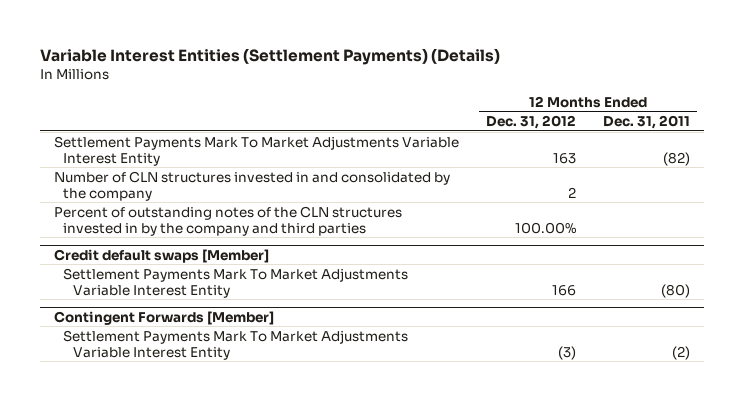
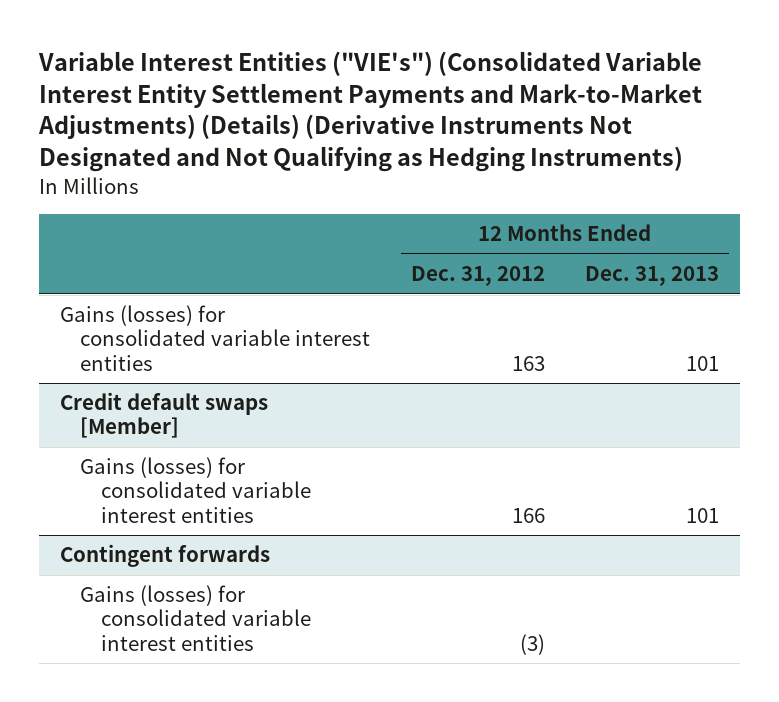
- Variable Interest Entities (Settlement Payments) (Details)
+ Variable Interest Entities ("VIE's") (Consolidated Variable Interest Entity Settlement Payments and Mark-to-Market Adjustments) (Details) (Derivative Instruments Not Designated and Not Qualifying as Hedging Instruments)
- | 12 Months Ended Dec. 31, 2012 | 12 Months Ended Dec. 31, 2011
+ | 12 Months Ended Dec. 31, 2012 | 12 Months Ended Dec. 31, 2013
- Settlement Payments Mark To Market Adjustments Variable Interest Entity | 163 | (82)
- Number of CLN structures invested in and consolidated by the company | 2 |
- Percent of outstanding notes of the CLN structures invested in by the company and third parties | 100.00% |
+ Gains (losses) for consolidated variable interest entities | 163 | 101
@ Credit default swaps [Member]
- Settlement Payments Mark To Market Adjustments Variable Interest Entity | 166 | (80)
- Contingent Forwards [Member]
- Settlement Payments Mark To Market Adjustments Variable Interest Entity | (3) | (2)
@ Credit default swaps [Member]
+ Gains (losses) for consolidated variable interest entities | 166 | 101
+ Contingent forwards
+ Gains (losses) for consolidated variable interest entities | (3) |

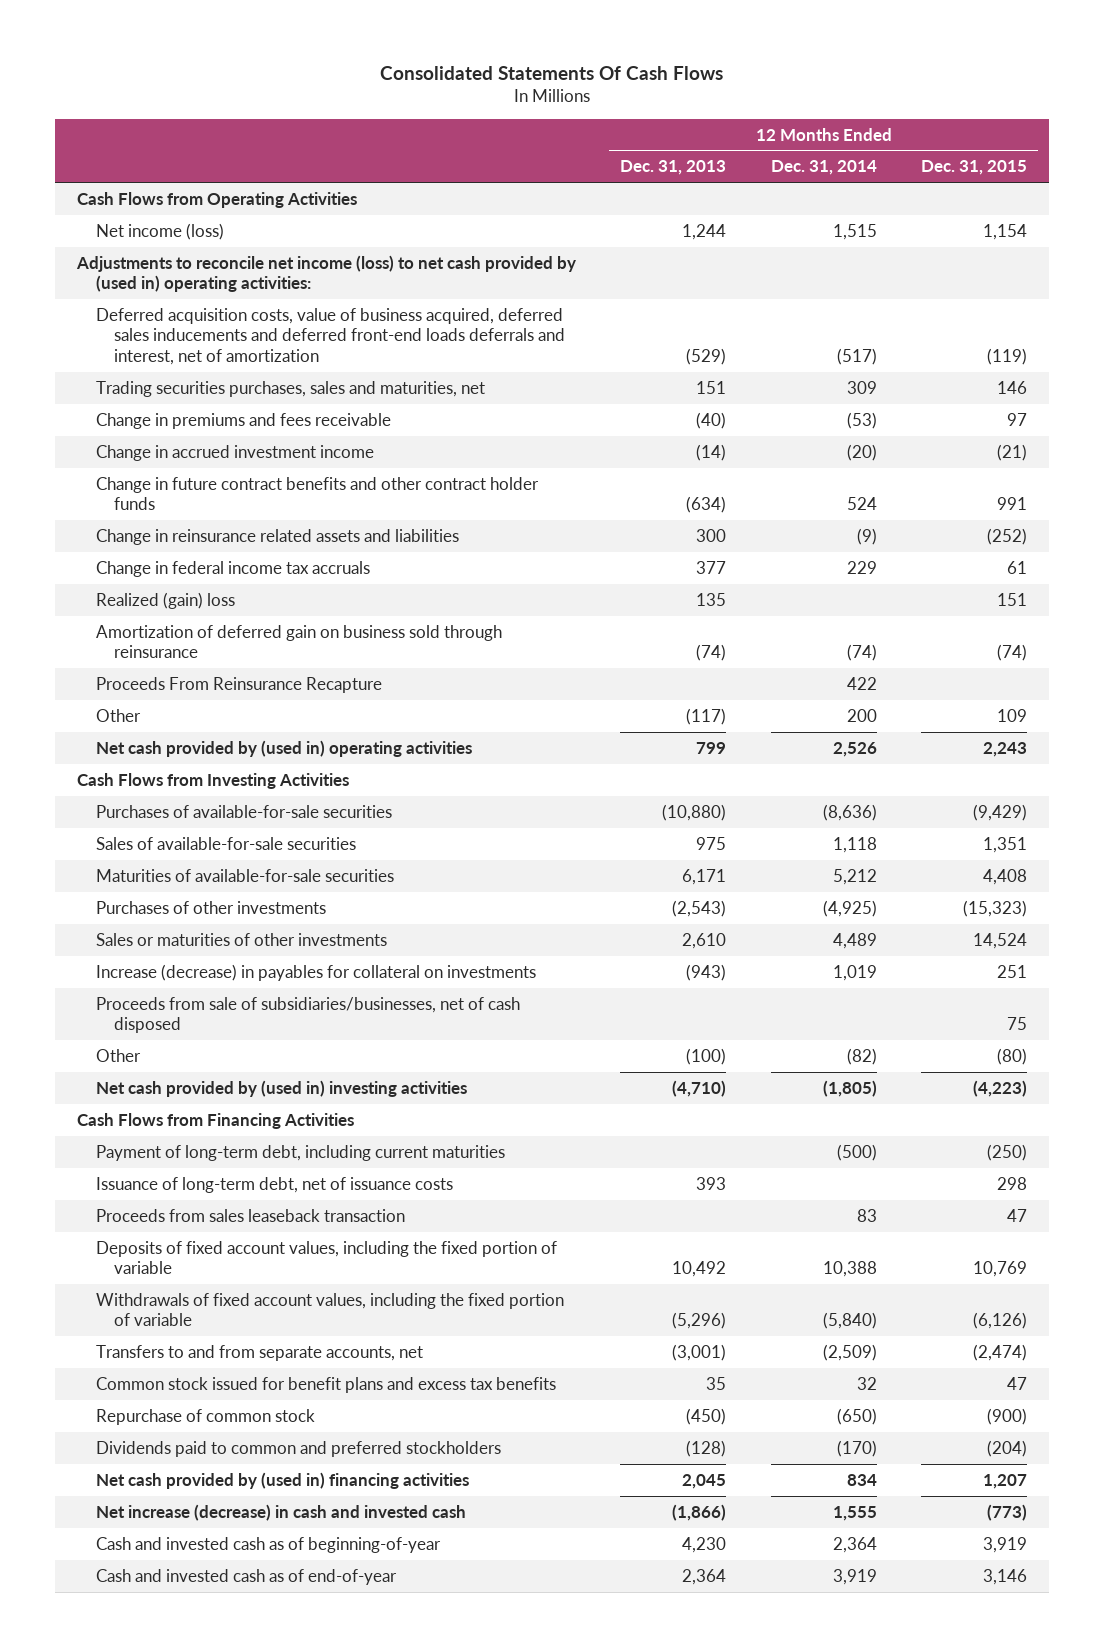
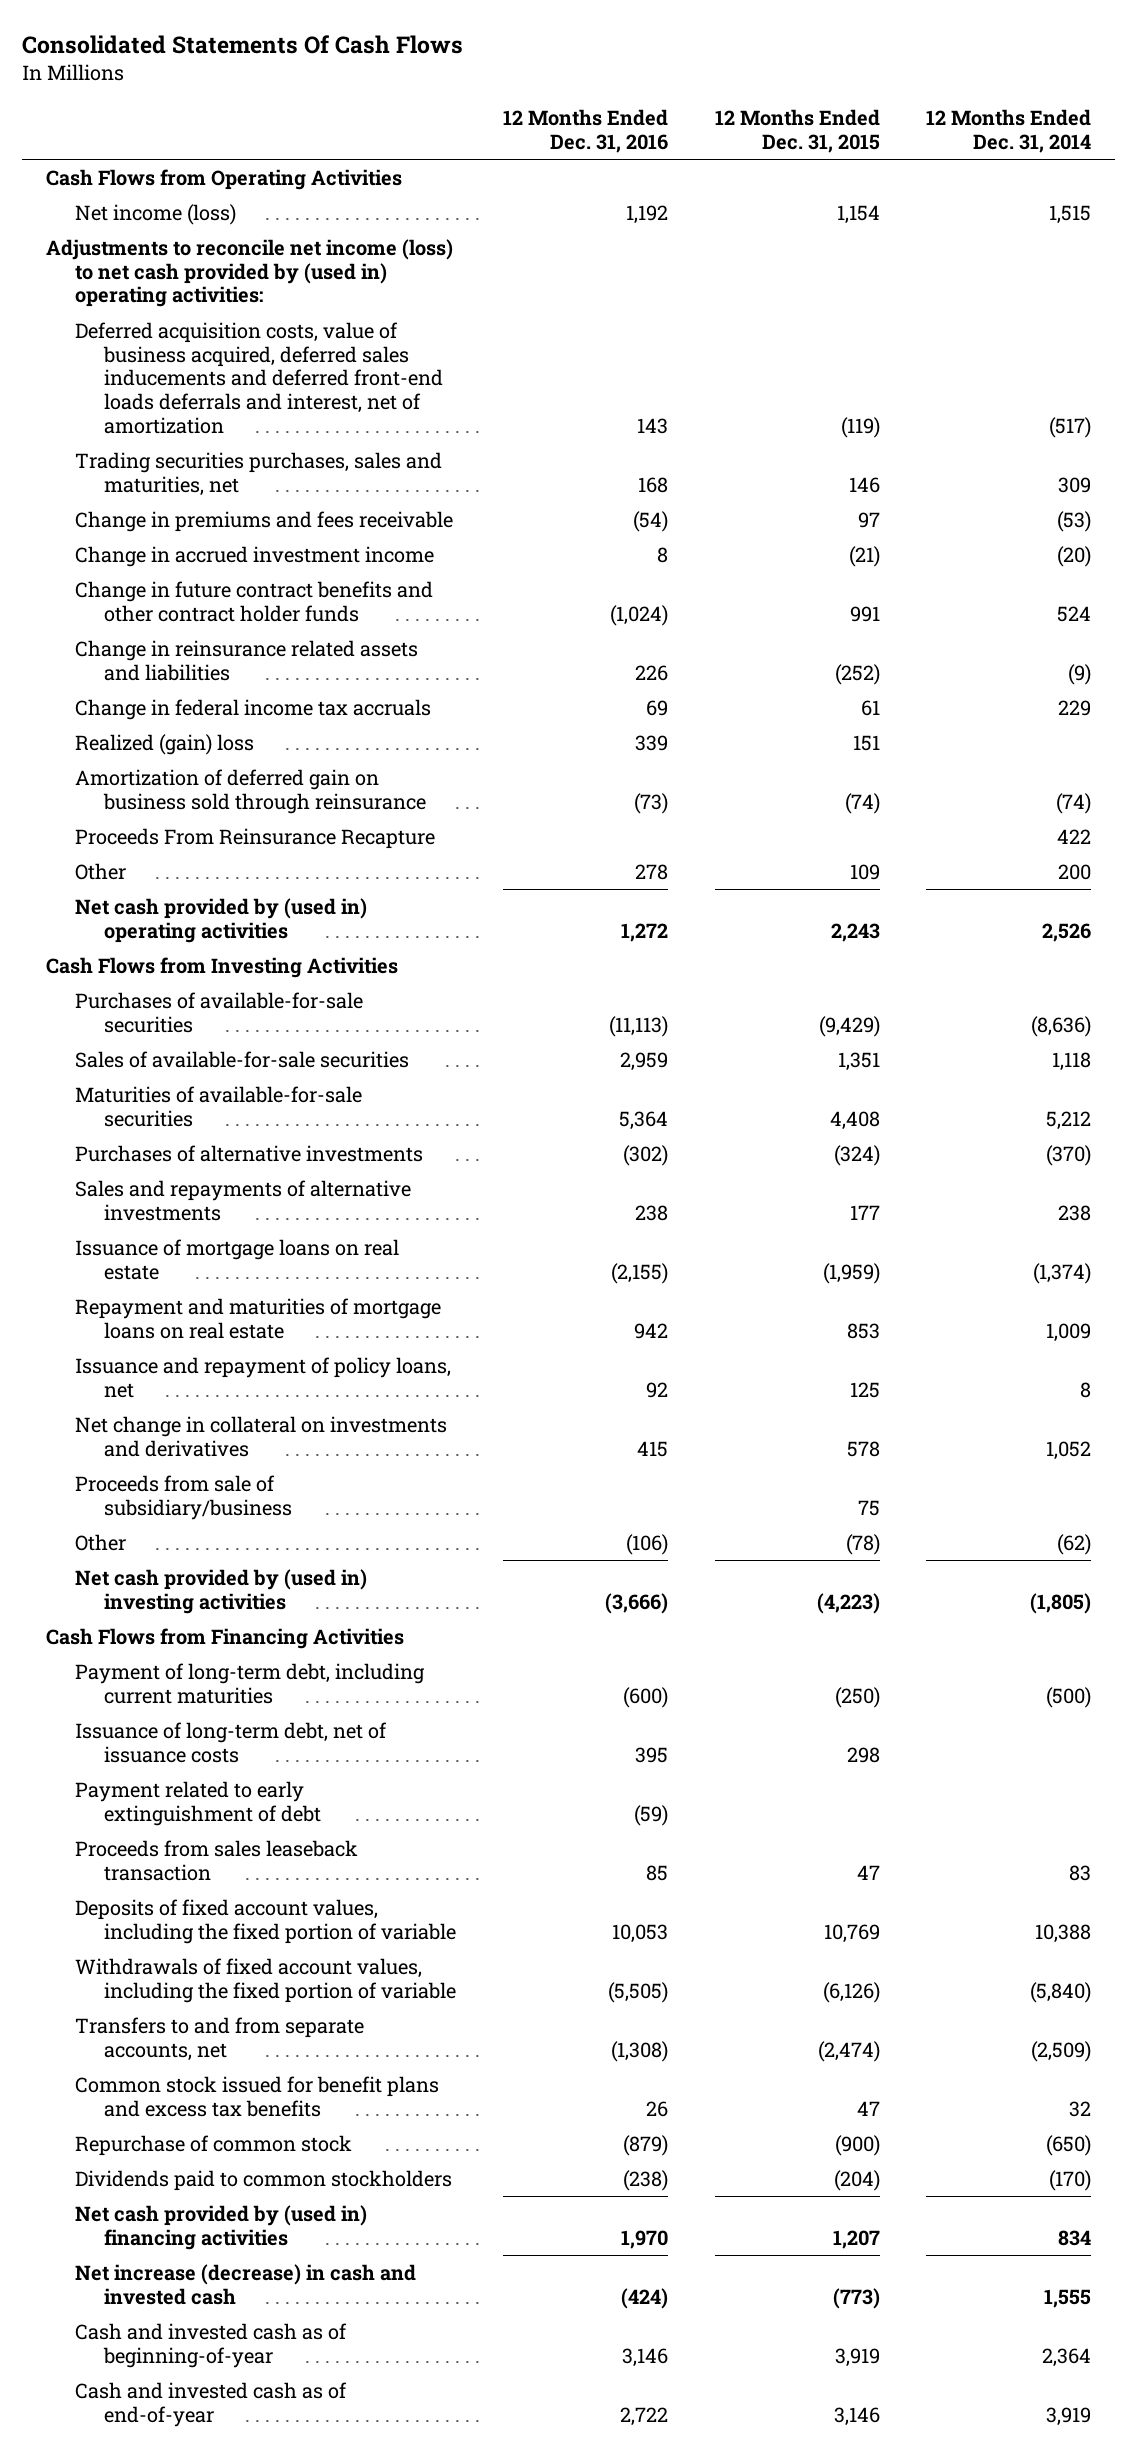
- | 12 Months Ended Dec. 31, 2013 | 12 Months Ended Dec. 31, 2014 | 12 Months Ended Dec. 31, 2015
+ | 12 Months Ended Dec. 31, 2016 | 12 Months Ended Dec. 31, 2015 | 12 Months Ended Dec. 31, 2014
- Purchases of other investments | (2,543) | (4,925) | (15,323)
- Sales or maturities of other investments | 2,610 | 4,489 | 14,524
- Increase (decrease) in payables for collateral on investments | (943) | 1,019 | 251
- Proceeds from sale of subsidiaries/businesses, net of cash disposed | | | 75
- Other | (100) | (82) | (80)
+ Purchases of alternative investments | (302) | (324) | (370)
+ Sales and repayments of alternative investments | 238 | 177 | 238
+ Issuance of mortgage loans on real estate | (2,155) | (1,959) | (1,374)
+ Repayment and maturities of mortgage loans on real estate | 942 | 853 | 1,009
+ Issuance and repayment of policy loans, net | 92 | 125 | 8
+ Net change in collateral on investments and derivatives | 415 | 578 | 1,052
+ Proceeds from sale of subsidiary/business | | 75 |
+ Other | (106) | (78) | (62)
+ Payment related to early extinguishment of debt | (59) | |
- Dividends paid to common and preferred stockholders | (128) | (170) | (204)
+ Dividends paid to common stockholders | (238) | (204) | (170)

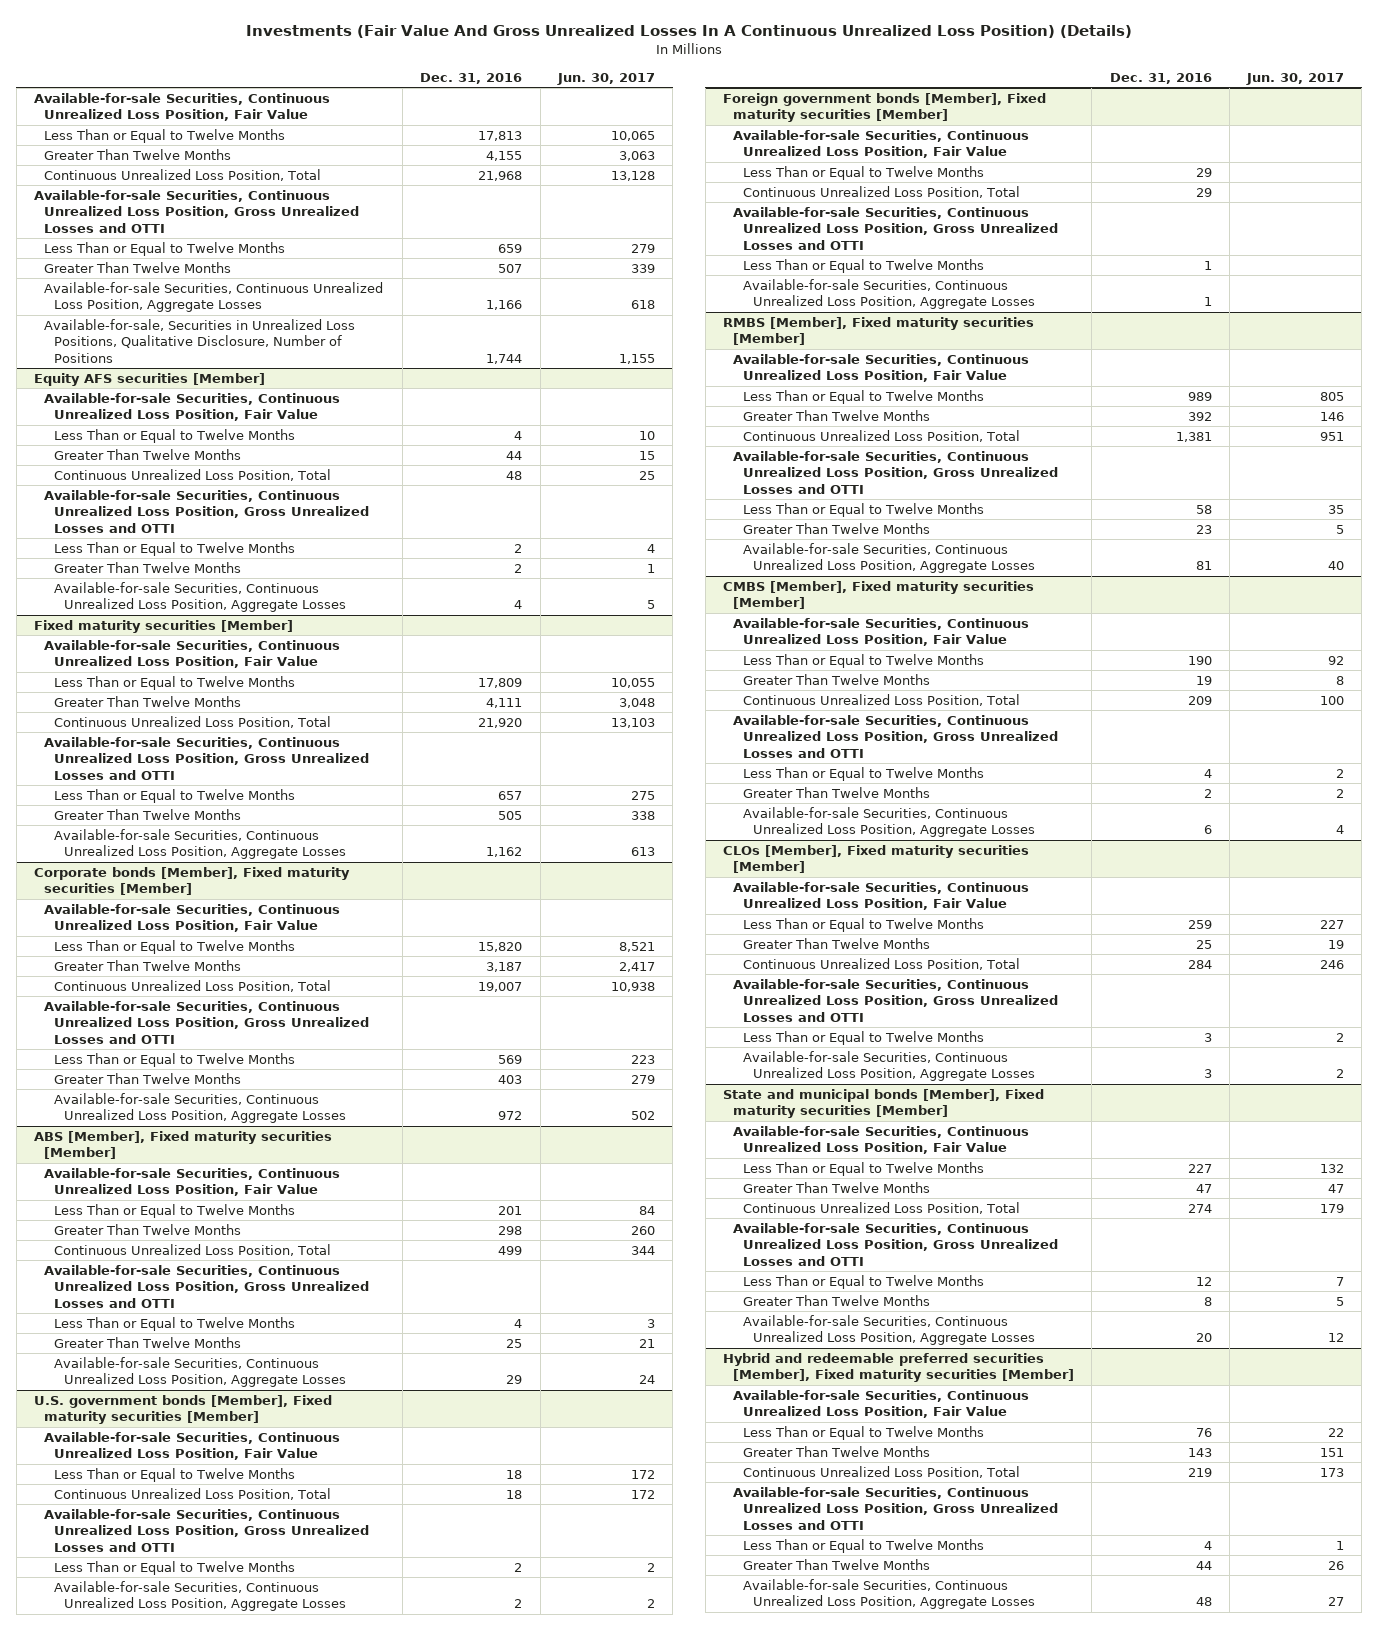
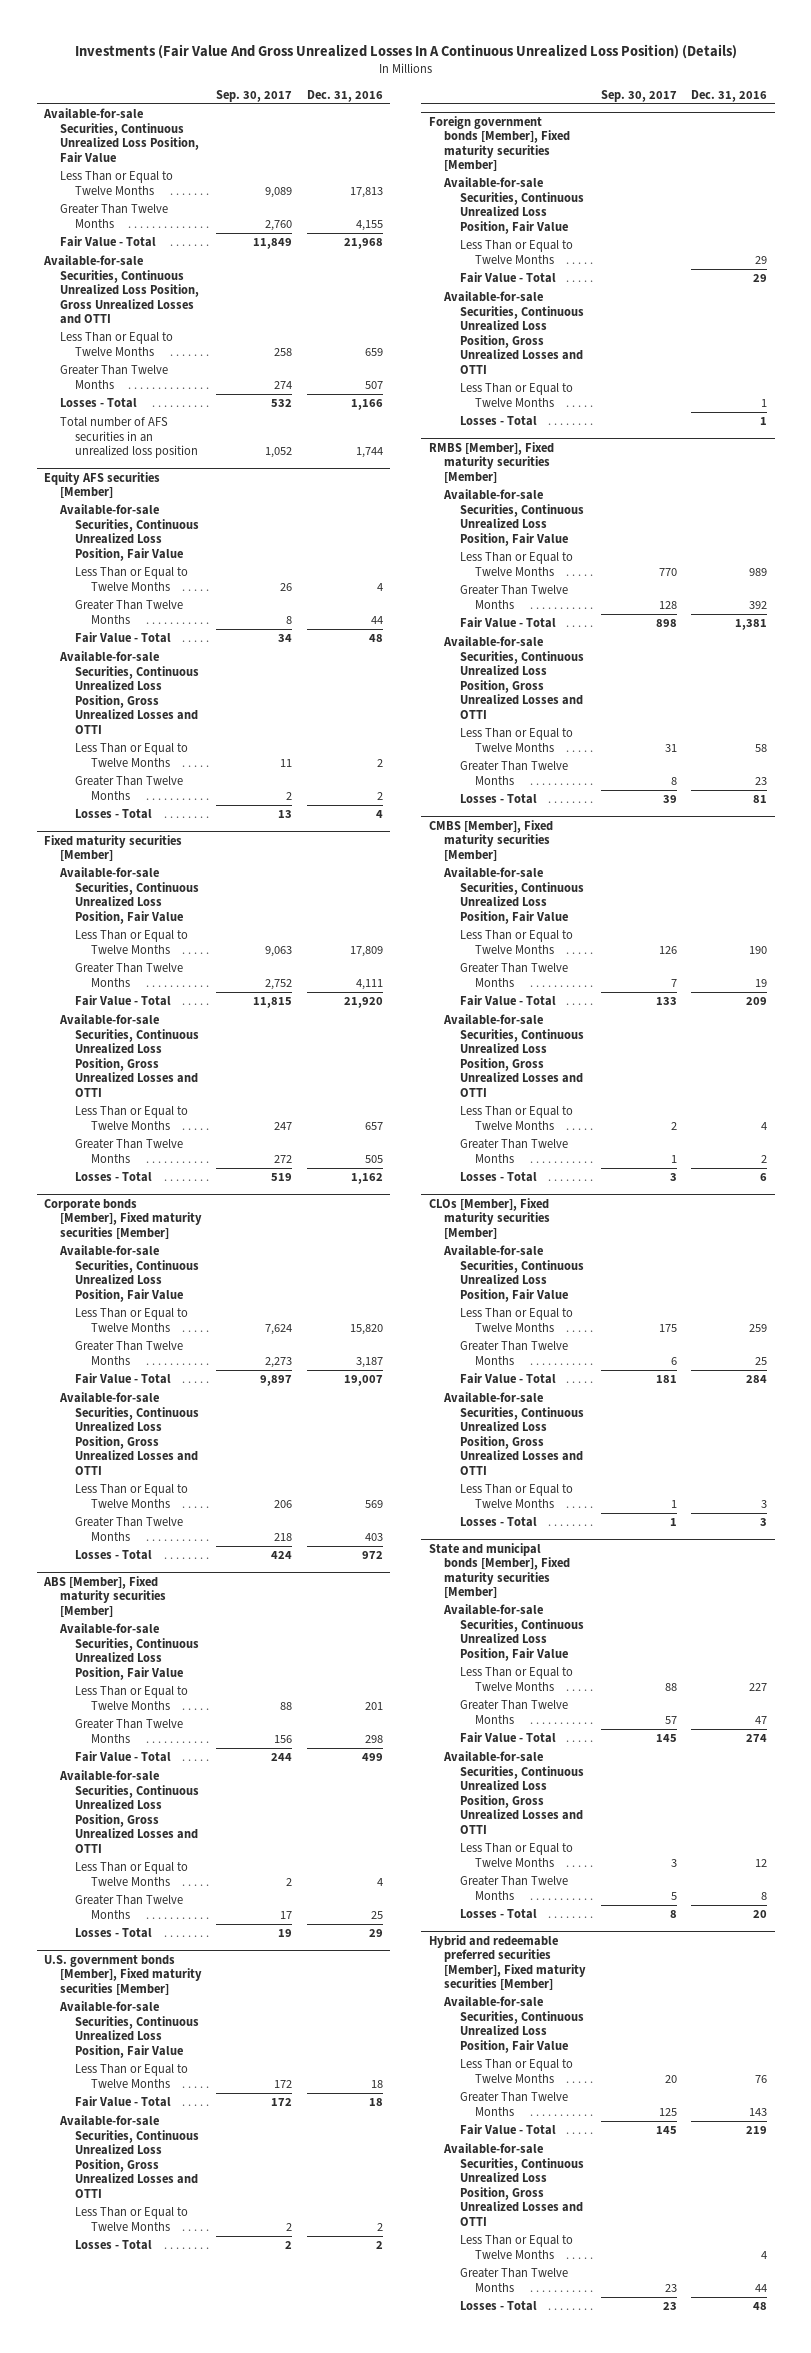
- | Dec. 31, 2016 | Jun. 30, 2017
+ | Sep. 30, 2017 | Dec. 31, 2016
- Continuous Unrealized Loss Position, Total | 21,968 | 13,128
+ Fair Value - Total | 11,849 | 21,968
- Available-for-sale Securities, Continuous Unrealized Loss Position, Aggregate Losses | 1,166 | 618
- Available-for-sale, Securities in Unrealized Loss Positions, Qualitative Disclosure, Number of Positions | 1,744 | 1,155
+ Losses - Total | 532 | 1,166
+ Total number of AFS securities in an unrealized loss position | 1,052 | 1,744
@ Equity AFS securities [Member]
- Continuous Unrealized Loss Position, Total | 48 | 25
+ Fair Value - Total | 34 | 48
- Available-for-sale Securities, Continuous Unrealized Loss Position, Aggregate Losses | 4 | 5
+ Losses - Total | 13 | 4
@ Fixed maturity securities [Member]
- Continuous Unrealized Loss Position, Total | 21,920 | 13,103
+ Fair Value - Total | 11,815 | 21,920
- Available-for-sale Securities, Continuous Unrealized Loss Position, Aggregate Losses | 1,162 | 613
+ Losses - Total | 519 | 1,162
@ Corporate bonds [Member], Fixed maturity securities [Member]
- Continuous Unrealized Loss Position, Total | 19,007 | 10,938
+ Fair Value - Total | 9,897 | 19,007
- Available-for-sale Securities, Continuous Unrealized Loss Position, Aggregate Losses | 972 | 502
+ Losses - Total | 424 | 972
@ ABS [Member], Fixed maturity securities [Member]
- Continuous Unrealized Loss Position, Total | 499 | 344
+ Fair Value - Total | 244 | 499
- Available-for-sale Securities, Continuous Unrealized Loss Position, Aggregate Losses | 29 | 24
+ Losses - Total | 19 | 29
@ U.S. government bonds [Member], Fixed maturity securities [Member]
- Continuous Unrealized Loss Position, Total | 18 | 172
+ Fair Value - Total | 172 | 18
- Available-for-sale Securities, Continuous Unrealized Loss Position, Aggregate Losses | 2 | 2
+ Losses - Total | 2 | 2
@ Foreign government bonds [Member], Fixed maturity securities [Member]
- Continuous Unrealized Loss Position, Total | 29 |
+ Fair Value - Total | | 29
- Available-for-sale Securities, Continuous Unrealized Loss Position, Aggregate Losses | 1 |
+ Losses - Total | | 1
@ RMBS [Member], Fixed maturity securities [Member]
- Continuous Unrealized Loss Position, Total | 1,381 | 951
+ Fair Value - Total | 898 | 1,381
- Available-for-sale Securities, Continuous Unrealized Loss Position, Aggregate Losses | 81 | 40
+ Losses - Total | 39 | 81
@ CMBS [Member], Fixed maturity securities [Member]
- Continuous Unrealized Loss Position, Total | 209 | 100
+ Fair Value - Total | 133 | 209
- Available-for-sale Securities, Continuous Unrealized Loss Position, Aggregate Losses | 6 | 4
+ Losses - Total | 3 | 6
@ CLOs [Member], Fixed maturity securities [Member]
- Continuous Unrealized Loss Position, Total | 284 | 246
+ Fair Value - Total | 181 | 284
- Available-for-sale Securities, Continuous Unrealized Loss Position, Aggregate Losses | 3 | 2
+ Losses - Total | 1 | 3
@ State and municipal bonds [Member], Fixed maturity securities [Member]
- Continuous Unrealized Loss Position, Total | 274 | 179
+ Fair Value - Total | 145 | 274
- Available-for-sale Securities, Continuous Unrealized Loss Position, Aggregate Losses | 20 | 12
+ Losses - Total | 8 | 20
@ Hybrid and redeemable preferred securities [Member], Fixed maturity securities [Member]
- Continuous Unrealized Loss Position, Total | 219 | 173
+ Fair Value - Total | 145 | 219
- Available-for-sale Securities, Continuous Unrealized Loss Position, Aggregate Losses | 48 | 27
+ Losses - Total | 23 | 48

